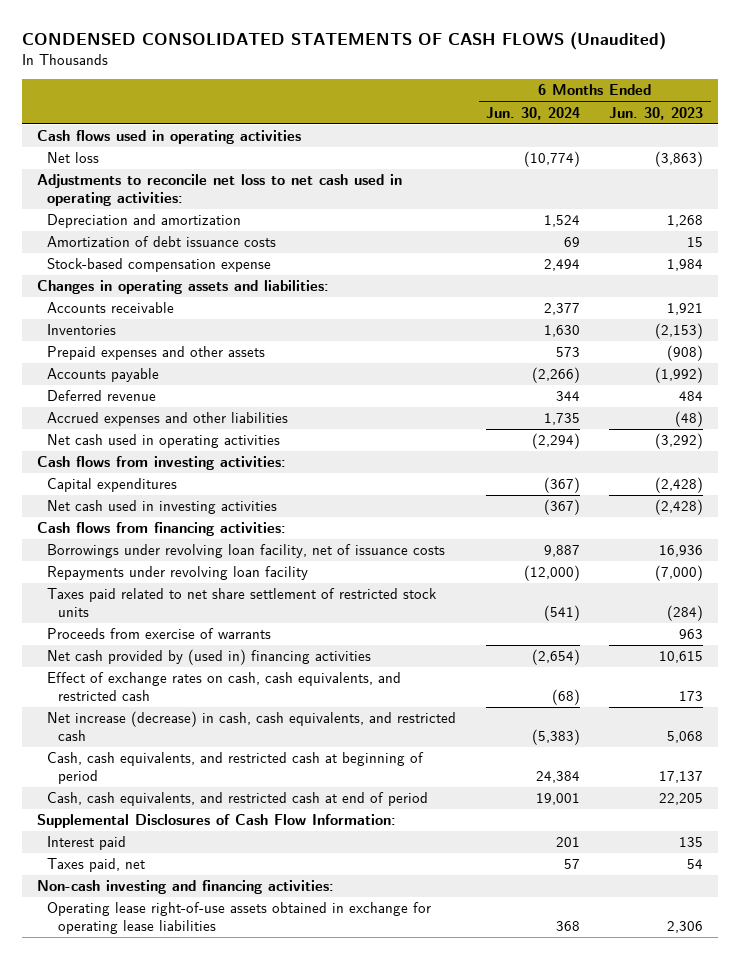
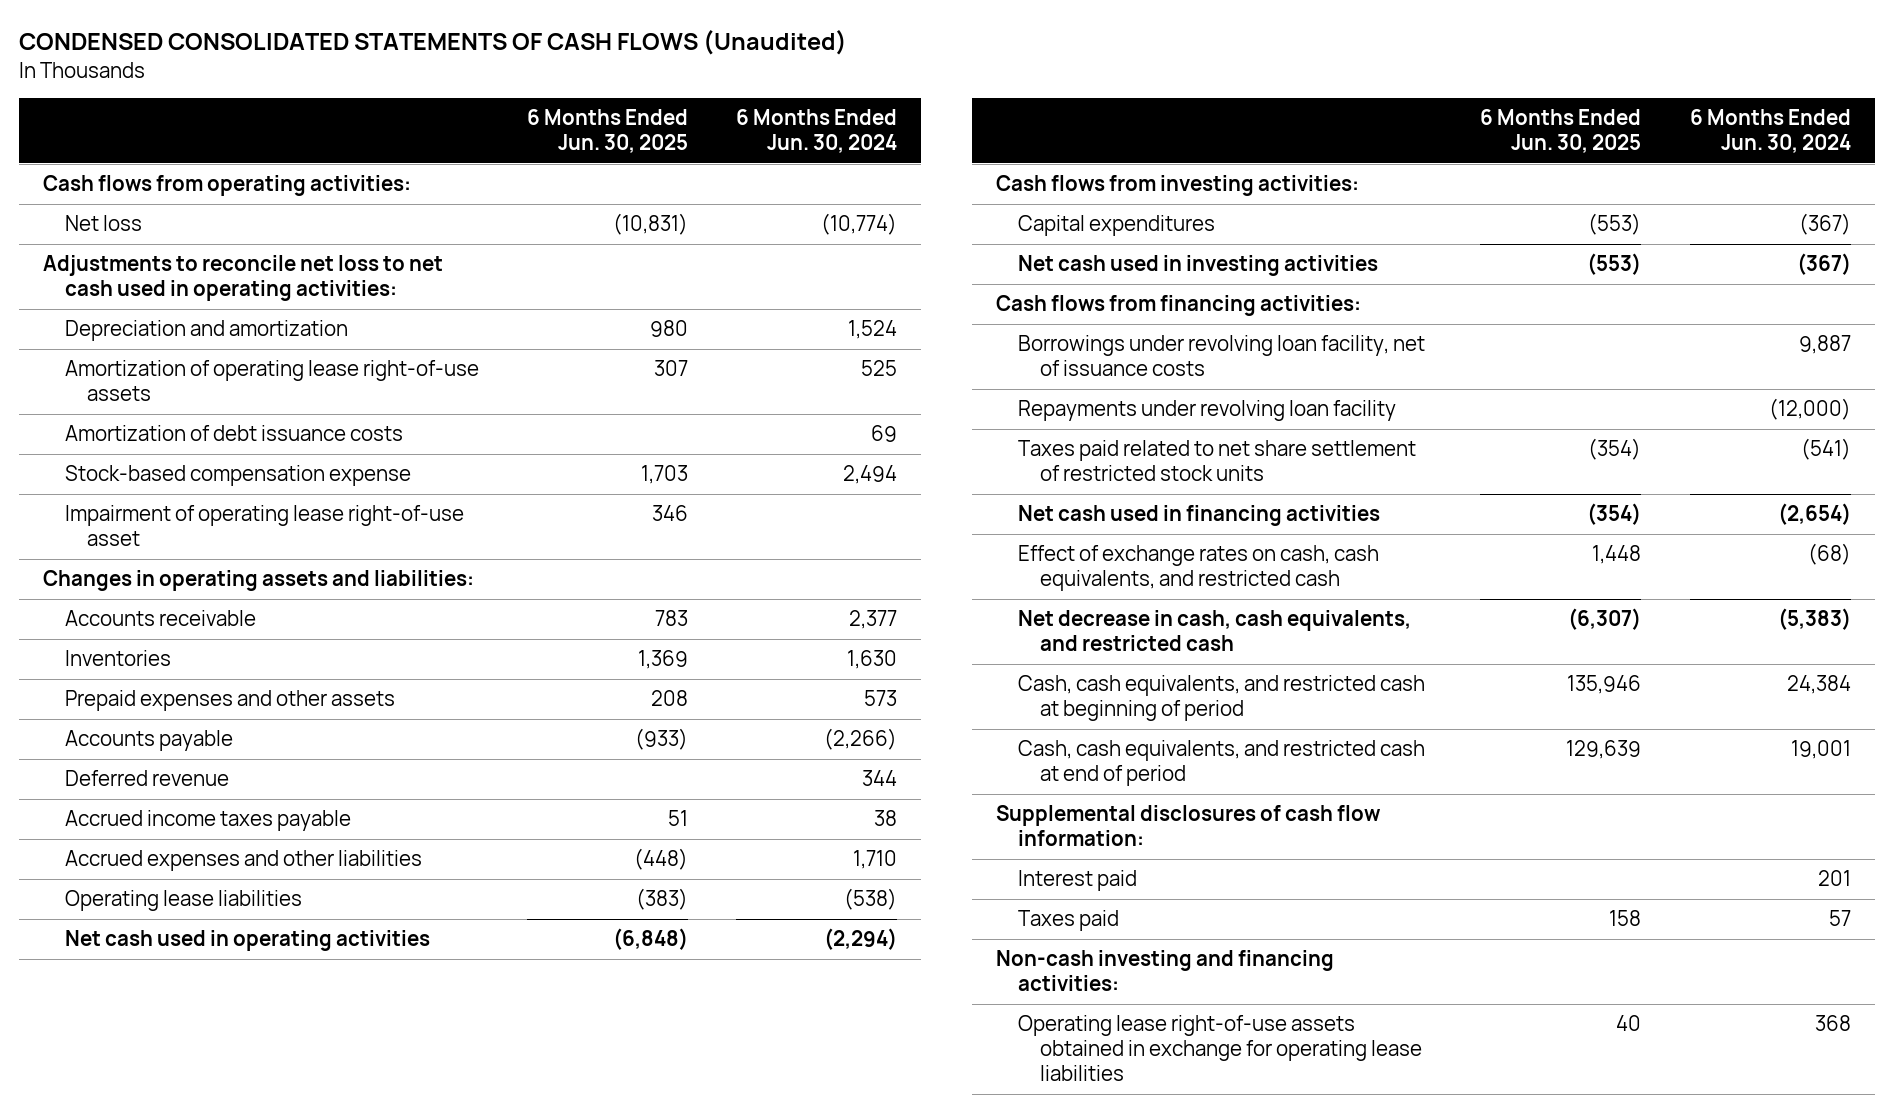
- | 6 Months Ended Jun. 30, 2024 | 6 Months Ended Jun. 30, 2023
+ | 6 Months Ended Jun. 30, 2025 | 6 Months Ended Jun. 30, 2024
- Cash flows used in operating activities
+ Cash flows from operating activities:
+ Amortization of operating lease right-of-use assets | 307 | 525
+ Impairment of operating lease right-of-use asset | 346 |
- Accrued expenses and other liabilities | 1,735 | (48)
+ Accrued income taxes payable | 51 | 38
+ Accrued expenses and other liabilities | (448) | 1,710
+ Operating lease liabilities | (383) | (538)
- Proceeds from exercise of warrants | | 963
- Net cash provided by (used in) financing activities | (2,654) | 10,615
+ Net cash used in financing activities | (354) | (2,654)
- Net increase (decrease) in cash, cash equivalents, and restricted cash | (5,383) | 5,068
+ Net decrease in cash, cash equivalents, and restricted cash | (6,307) | (5,383)
- Supplemental Disclosures of Cash Flow Information:
+ Supplemental disclosures of cash flow information:
- Taxes paid, net | 57 | 54
+ Taxes paid | 158 | 57

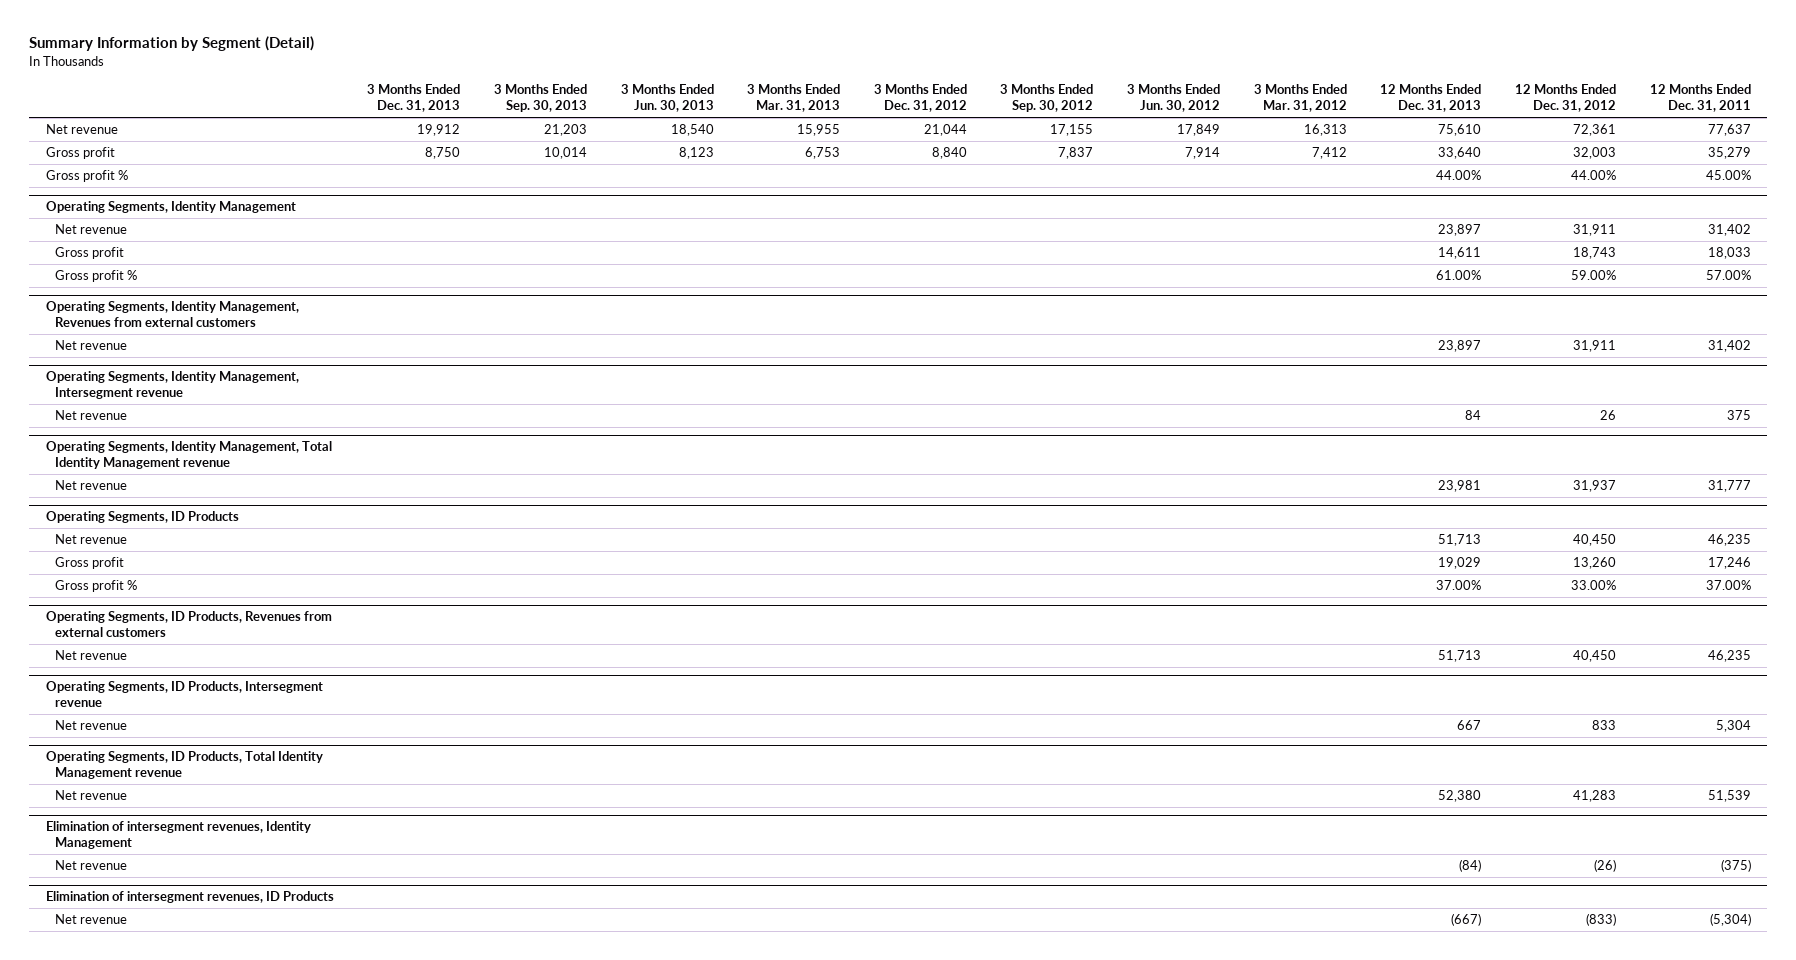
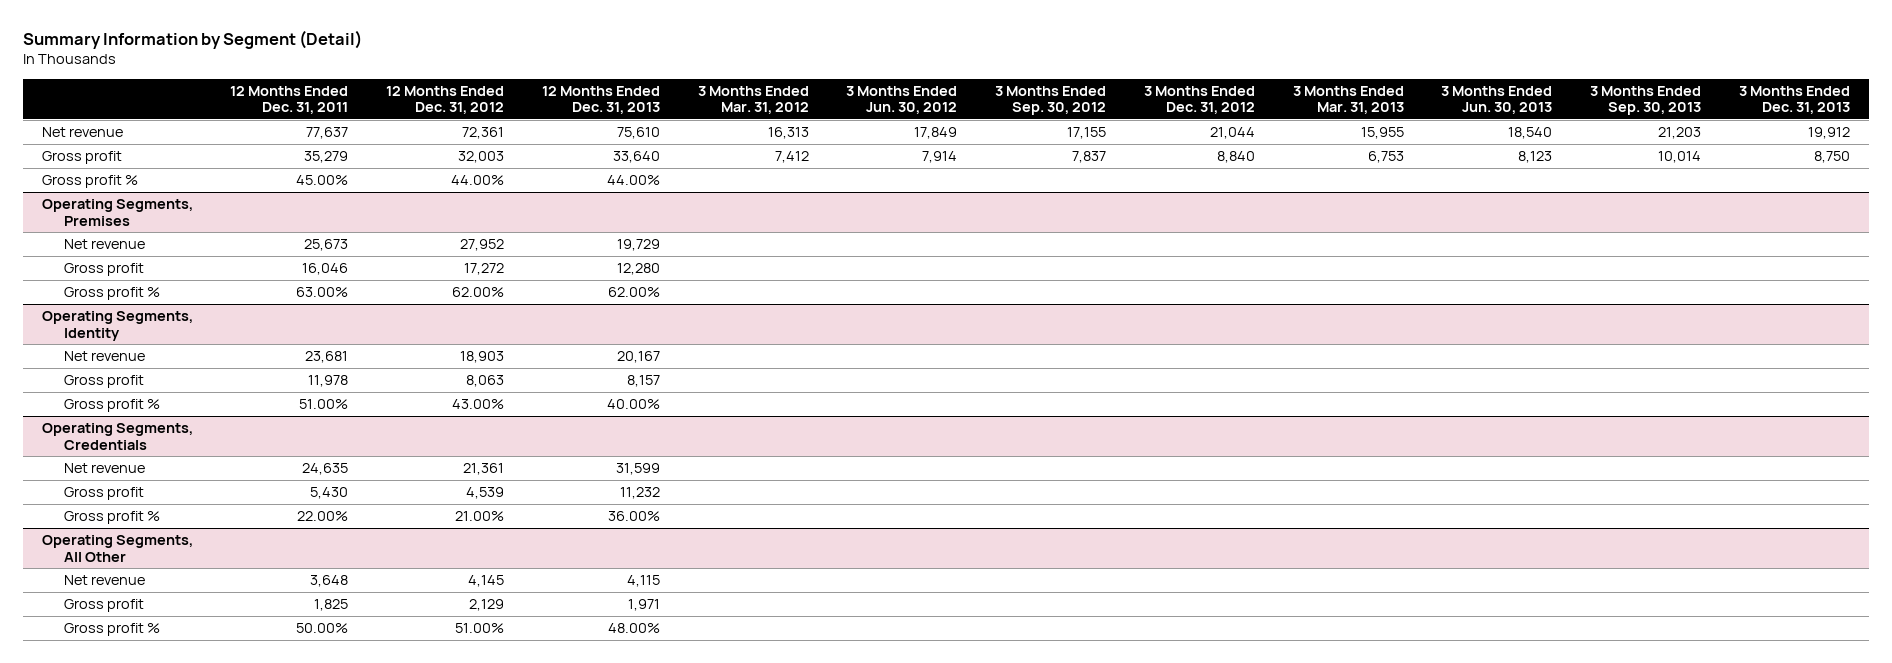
- | 3 Months Ended Dec. 31, 2013 | 3 Months Ended Sep. 30, 2013 | 3 Months Ended Jun. 30, 2013 | 3 Months Ended Mar. 31, 2013 | 3 Months Ended Dec. 31, 2012 | 3 Months Ended Sep. 30, 2012 | 3 Months Ended Jun. 30, 2012 | 3 Months Ended Mar. 31, 2012 | 12 Months Ended Dec. 31, 2013 | 12 Months Ended Dec. 31, 2012 | 12 Months Ended Dec. 31, 2011
+ | 12 Months Ended Dec. 31, 2011 | 12 Months Ended Dec. 31, 2012 | 12 Months Ended Dec. 31, 2013 | 3 Months Ended Mar. 31, 2012 | 3 Months Ended Jun. 30, 2012 | 3 Months Ended Sep. 30, 2012 | 3 Months Ended Dec. 31, 2012 | 3 Months Ended Mar. 31, 2013 | 3 Months Ended Jun. 30, 2013 | 3 Months Ended Sep. 30, 2013 | 3 Months Ended Dec. 31, 2013
- Operating Segments, Identity Management
- Net revenue | | | | | | | | | 23,897 | 31,911 | 31,402
- Gross profit | | | | | | | | | 14,611 | 18,743 | 18,033
- Gross profit % | | | | | | | | | 61.00% | 59.00% | 57.00%
- Operating Segments, Identity Management, Revenues from external customers
- Net revenue | | | | | | | | | 23,897 | 31,911 | 31,402
- Operating Segments, Identity Management, Intersegment revenue
- Net revenue | | | | | | | | | 84 | 26 | 375
- Operating Segments, Identity Management, Total Identity Management revenue
- Net revenue | | | | | | | | | 23,981 | 31,937 | 31,777
- Operating Segments, ID Products
- Net revenue | | | | | | | | | 51,713 | 40,450 | 46,235
- Gross profit | | | | | | | | | 19,029 | 13,260 | 17,246
- Gross profit % | | | | | | | | | 37.00% | 33.00% | 37.00%
- Operating Segments, ID Products, Revenues from external customers
- Net revenue | | | | | | | | | 51,713 | 40,450 | 46,235
- Operating Segments, ID Products, Intersegment revenue
- Net revenue | | | | | | | | | 667 | 833 | 5,304
- Operating Segments, ID Products, Total Identity Management revenue
- Net revenue | | | | | | | | | 52,380 | 41,283 | 51,539
- Elimination of intersegment revenues, Identity Management
- Net revenue | | | | | | | | | (84) | (26) | (375)
- Elimination of intersegment revenues, ID Products
- Net revenue | | | | | | | | | (667) | (833) | (5,304)
+ Operating Segments, Premises
+ Net revenue | 25,673 | 27,952 | 19,729 | | | | | | | |
+ Gross profit | 16,046 | 17,272 | 12,280 | | | | | | | |
+ Gross profit % | 63.00% | 62.00% | 62.00% | | | | | | | |
+ Operating Segments, Identity
+ Net revenue | 23,681 | 18,903 | 20,167 | | | | | | | |
+ Gross profit | 11,978 | 8,063 | 8,157 | | | | | | | |
+ Gross profit % | 51.00% | 43.00% | 40.00% | | | | | | | |
+ Operating Segments, Credentials
+ Net revenue | 24,635 | 21,361 | 31,599 | | | | | | | |
+ Gross profit | 5,430 | 4,539 | 11,232 | | | | | | | |
+ Gross profit % | 22.00% | 21.00% | 36.00% | | | | | | | |
+ Operating Segments, All Other
+ Net revenue | 3,648 | 4,145 | 4,115 | | | | | | | |
+ Gross profit | 1,825 | 2,129 | 1,971 | | | | | | | |
+ Gross profit % | 50.00% | 51.00% | 48.00% | | | | | | | |

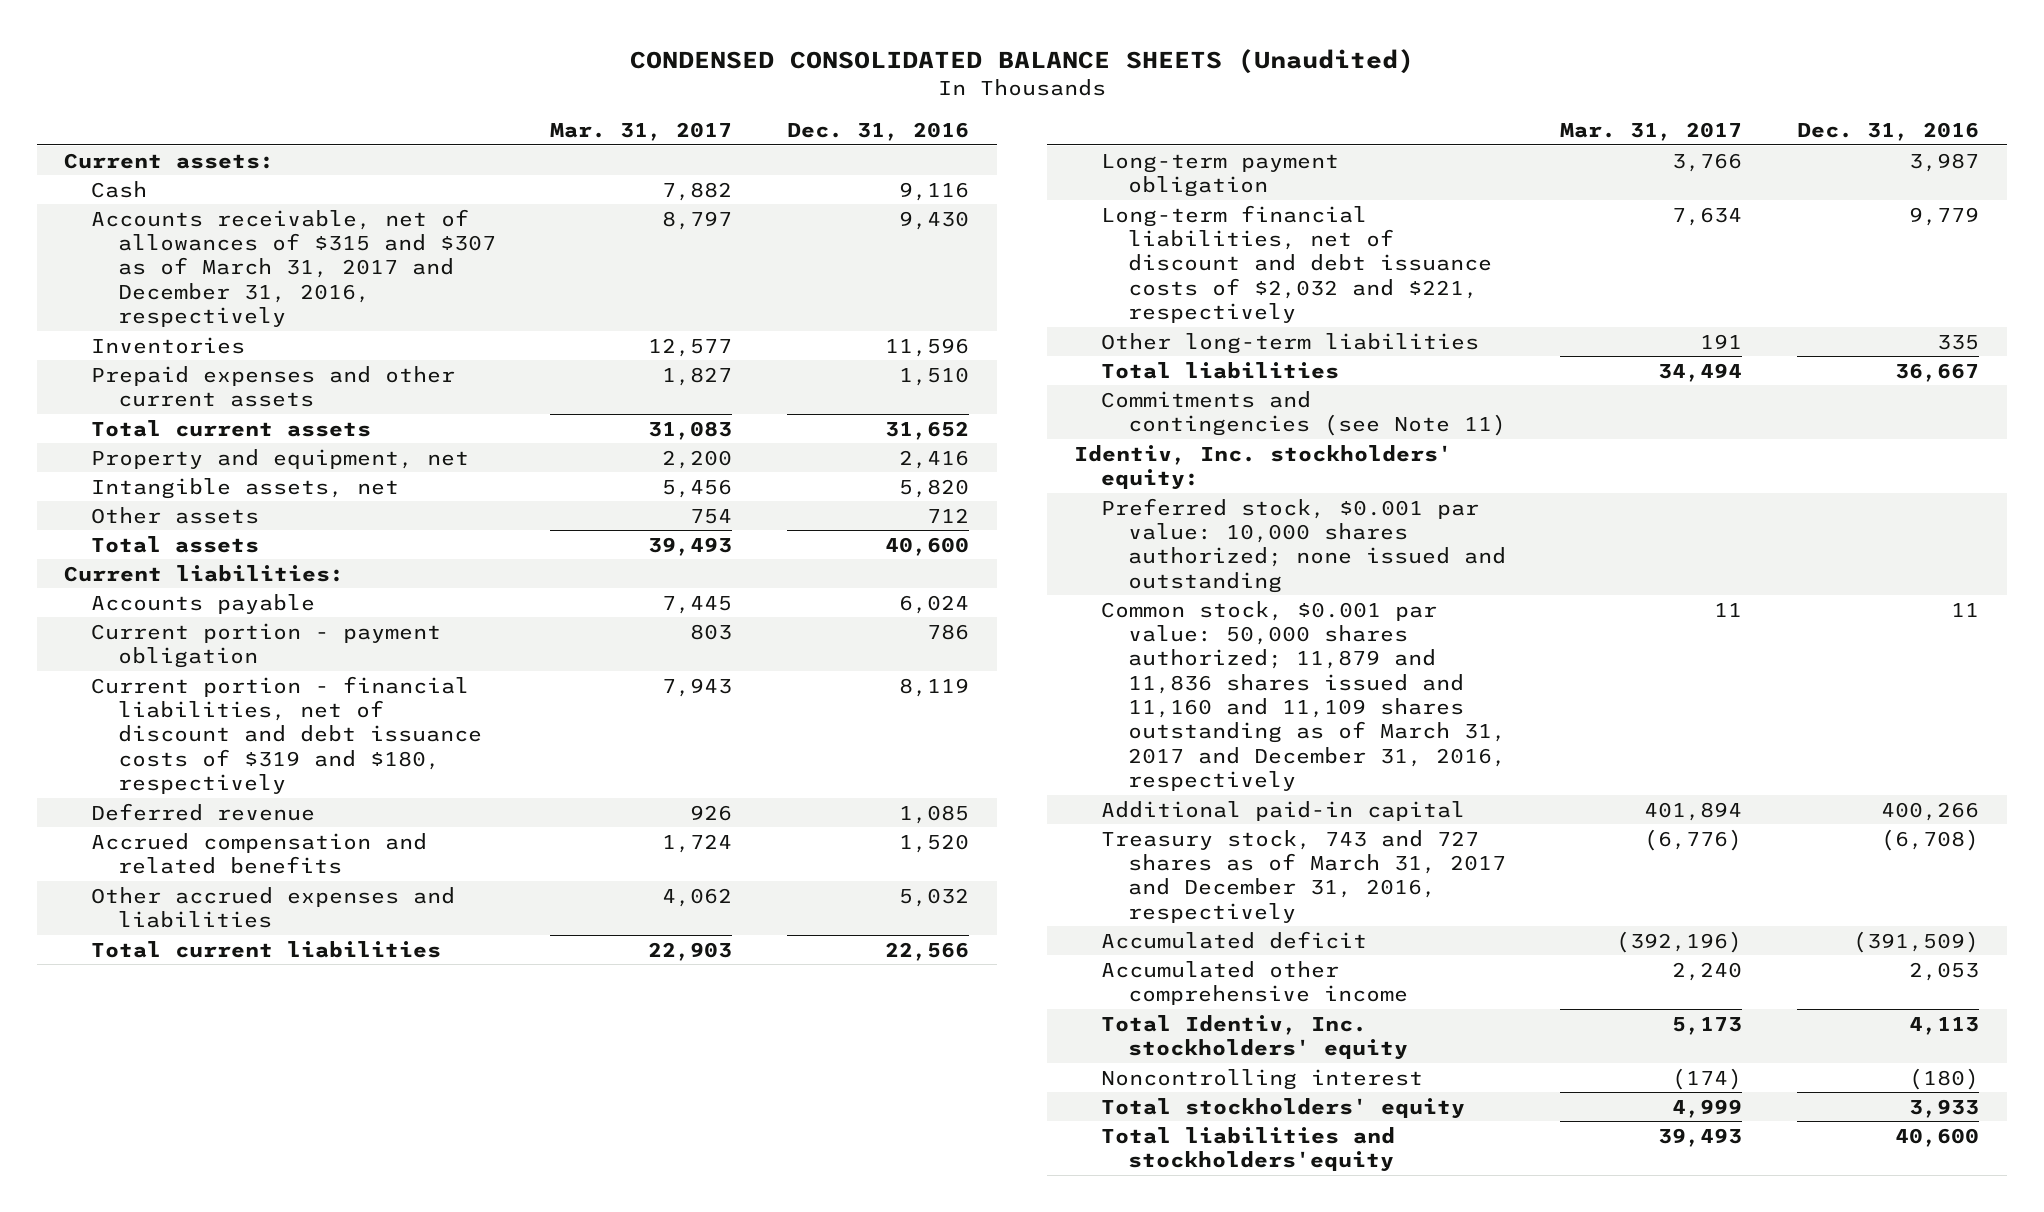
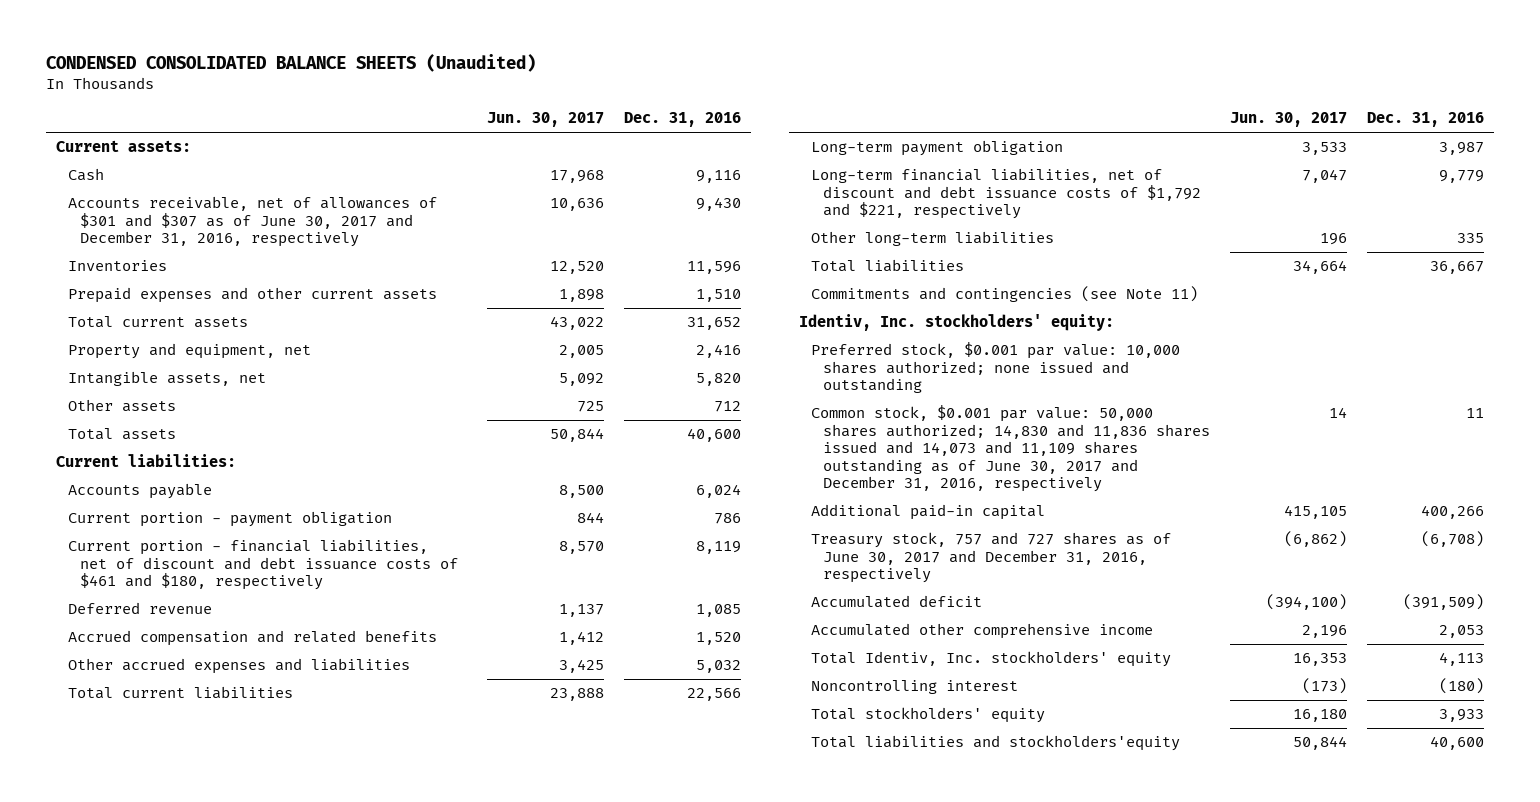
- | Mar. 31, 2017 | Dec. 31, 2016
+ | Jun. 30, 2017 | Dec. 31, 2016
- Accounts receivable, net of allowances of $315 and $307 as of March 31, 2017 and December 31, 2016, respectively | 8,797 | 9,430
+ Accounts receivable, net of allowances of $301 and $307 as of June 30, 2017 and December 31, 2016, respectively | 10,636 | 9,430
- Current portion - financial liabilities, net of discount and debt issuance costs of $319 and $180, respectively | 7,943 | 8,119
+ Current portion - financial liabilities, net of discount and debt issuance costs of $461 and $180, respectively | 8,570 | 8,119
- Long-term financial liabilities, net of discount and debt issuance costs of $2,032 and $221, respectively | 7,634 | 9,779
+ Long-term financial liabilities, net of discount and debt issuance costs of $1,792 and $221, respectively | 7,047 | 9,779
- Common stock, $0.001 par value: 50,000 shares authorized; 11,879 and 11,836 shares issued and 11,160 and 11,109 shares outstanding as of March 31, 2017 and December 31, 2016, respectively | 11 | 11
+ Common stock, $0.001 par value: 50,000 shares authorized; 14,830 and 11,836 shares issued and 14,073 and 11,109 shares outstanding as of June 30, 2017 and December 31, 2016, respectively | 14 | 11
- Treasury stock, 743 and 727 shares as of March 31, 2017 and December 31, 2016, respectively | (6,776) | (6,708)
+ Treasury stock, 757 and 727 shares as of June 30, 2017 and December 31, 2016, respectively | (6,862) | (6,708)

